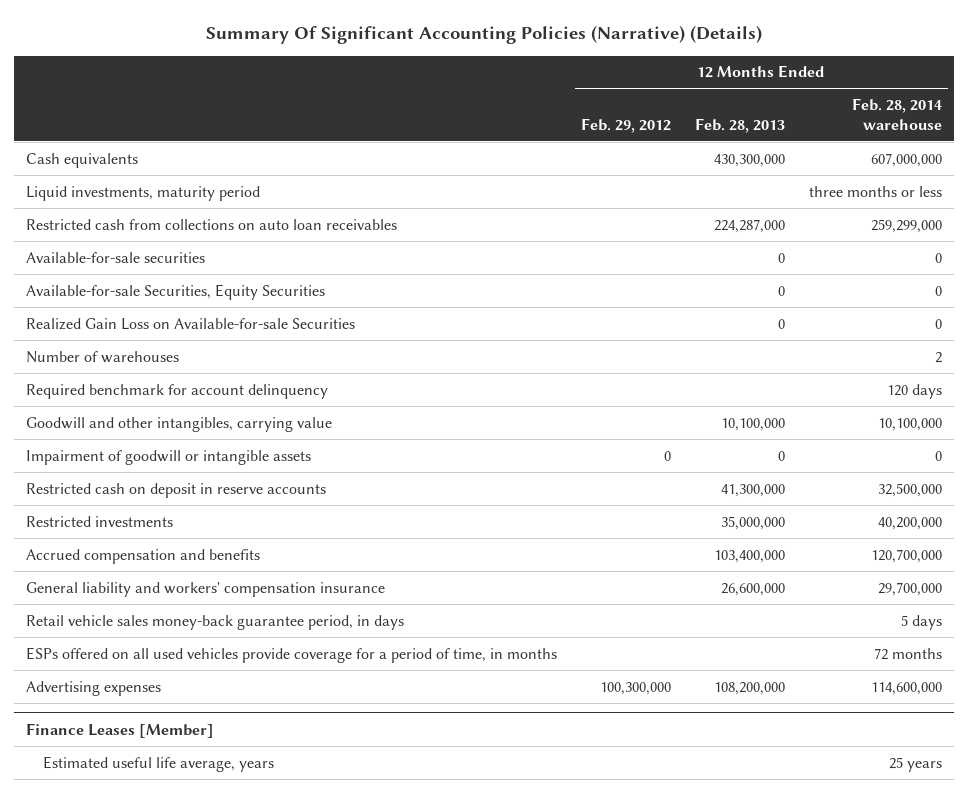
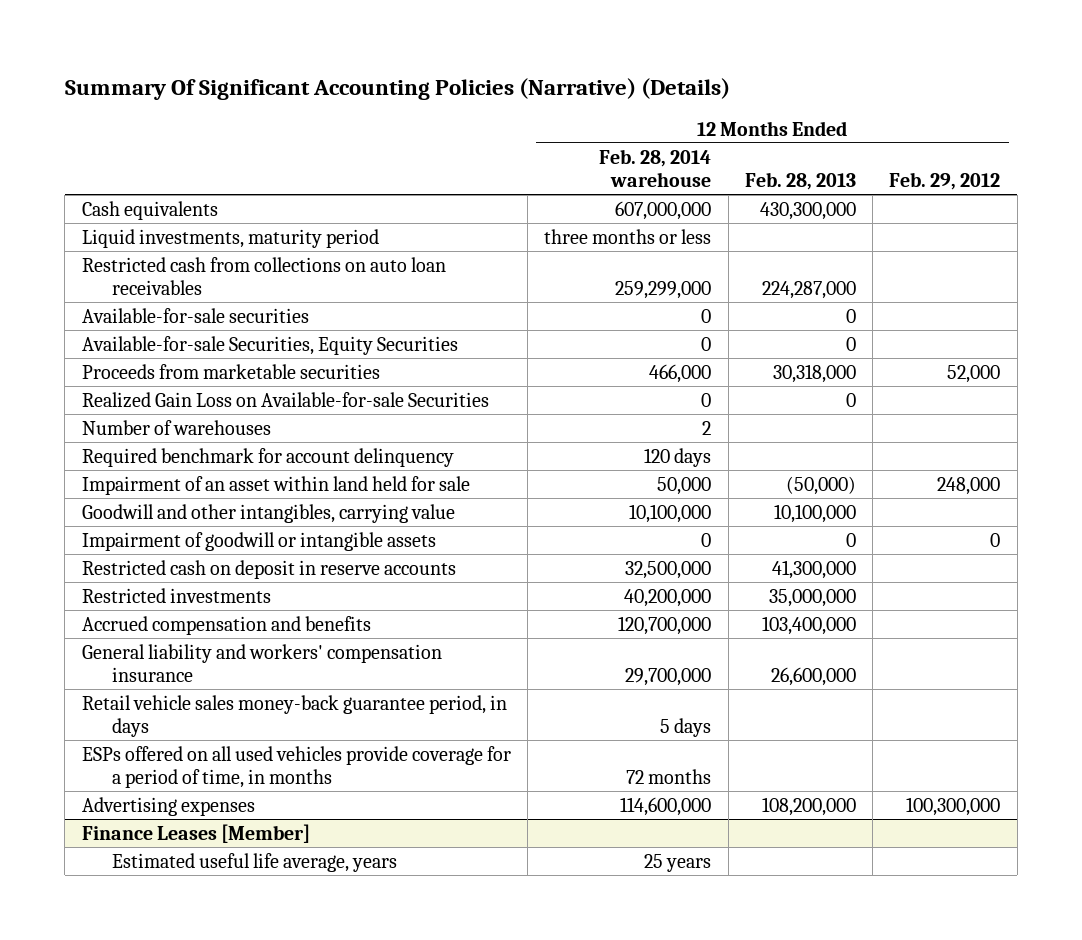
- | 12 Months Ended Feb. 29, 2012 | 12 Months Ended Feb. 28, 2013 | 12 Months Ended Feb. 28, 2014 warehouse
+ | 12 Months Ended Feb. 28, 2014 warehouse | 12 Months Ended Feb. 28, 2013 | 12 Months Ended Feb. 29, 2012
+ Proceeds from marketable securities | 466,000 | 30,318,000 | 52,000
+ Impairment of an asset within land held for sale | 50,000 | (50,000) | 248,000

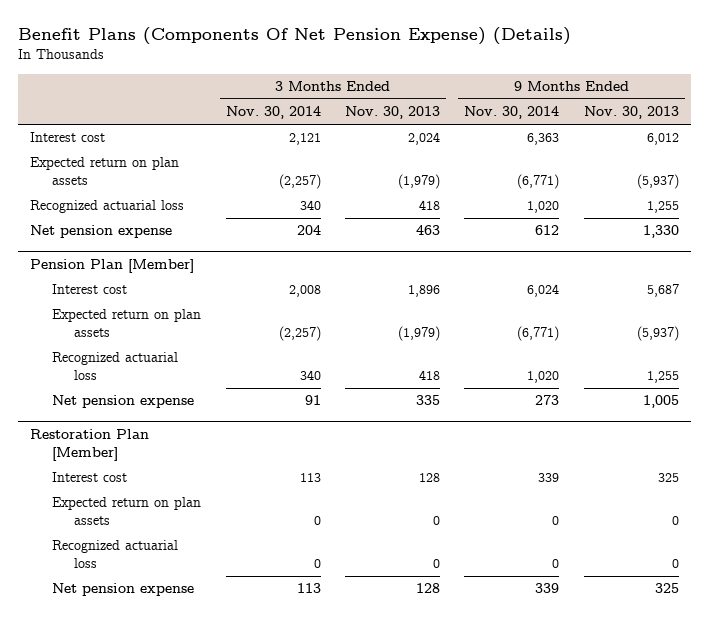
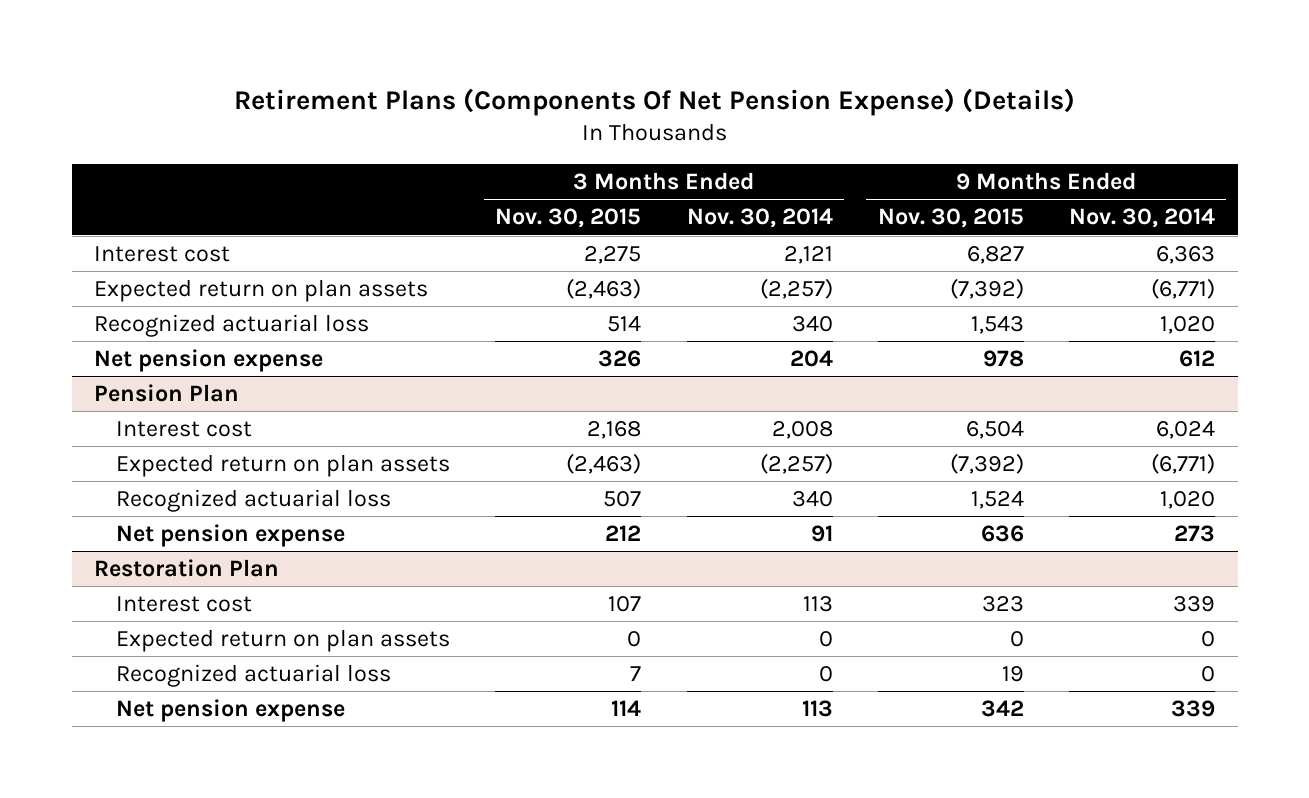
- Benefit Plans (Components Of Net Pension Expense) (Details)
+ Retirement Plans (Components Of Net Pension Expense) (Details)
- | 3 Months Ended Nov. 30, 2014 | 3 Months Ended Nov. 30, 2013 | 9 Months Ended Nov. 30, 2014 | 9 Months Ended Nov. 30, 2013
+ | 3 Months Ended Nov. 30, 2015 | 3 Months Ended Nov. 30, 2014 | 9 Months Ended Nov. 30, 2015 | 9 Months Ended Nov. 30, 2014
- Pension Plan [Member]
+ Pension Plan
- Restoration Plan [Member]
+ Restoration Plan

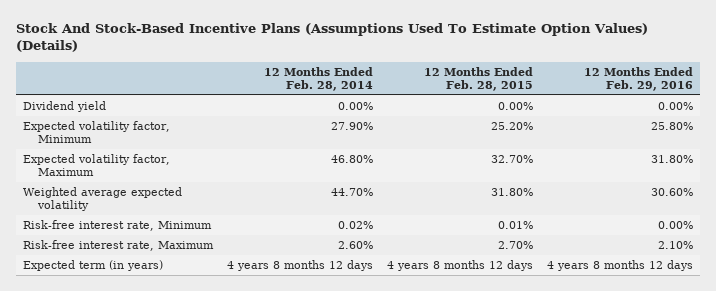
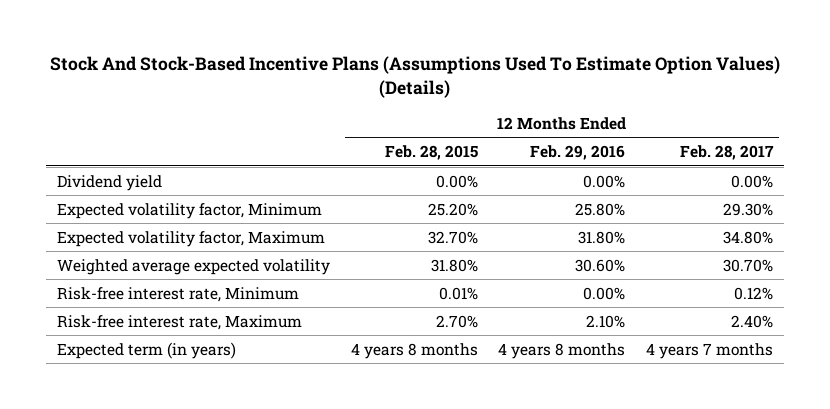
- | 12 Months Ended Feb. 28, 2014 | 12 Months Ended Feb. 28, 2015 | 12 Months Ended Feb. 29, 2016
+ | 12 Months Ended Feb. 28, 2015 | 12 Months Ended Feb. 29, 2016 | 12 Months Ended Feb. 28, 2017
- Expected term (in years) | 4 years 8 months 12 days | 4 years 8 months 12 days | 4 years 8 months 12 days
+ Expected term (in years) | 4 years 8 months | 4 years 8 months | 4 years 7 months

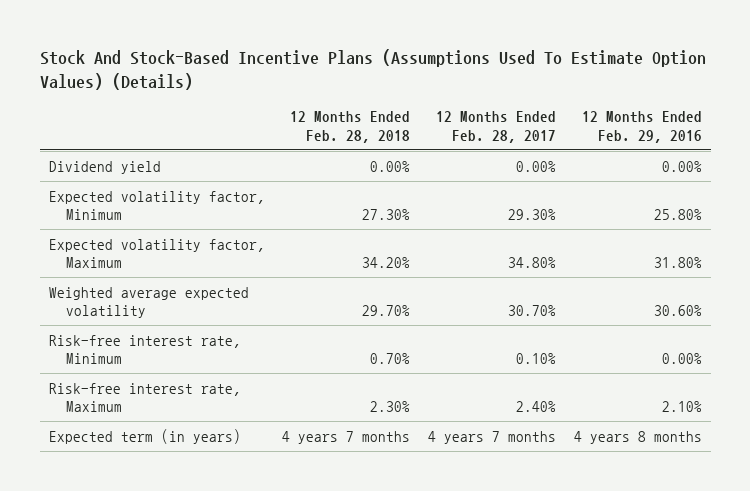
- | 12 Months Ended Feb. 28, 2015 | 12 Months Ended Feb. 29, 2016 | 12 Months Ended Feb. 28, 2017
+ | 12 Months Ended Feb. 28, 2018 | 12 Months Ended Feb. 28, 2017 | 12 Months Ended Feb. 29, 2016
- Risk-free interest rate, Minimum | 0.01% | 0.00% | 0.12%
+ Risk-free interest rate, Minimum | 0.70% | 0.10% | 0.00%

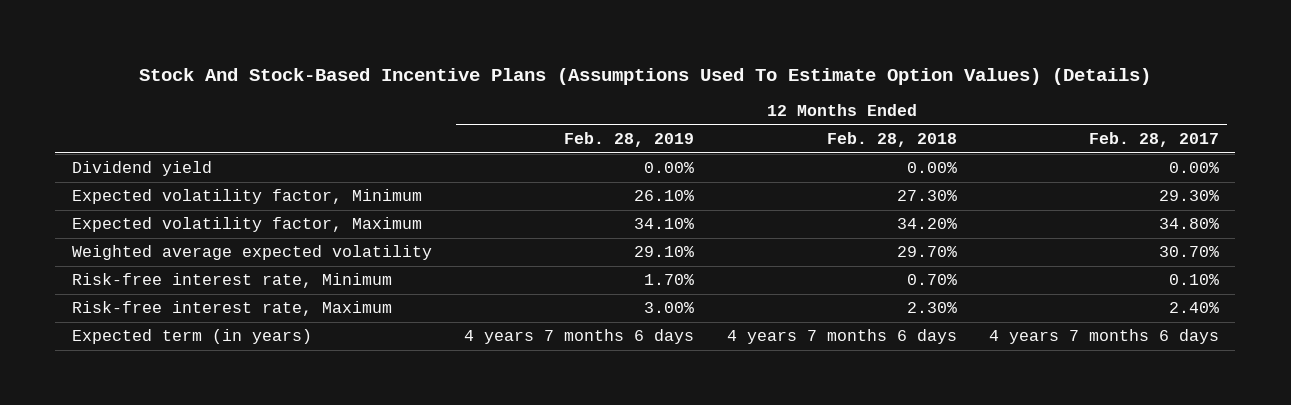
- | 12 Months Ended Feb. 28, 2018 | 12 Months Ended Feb. 28, 2017 | 12 Months Ended Feb. 29, 2016
+ | 12 Months Ended Feb. 28, 2019 | 12 Months Ended Feb. 28, 2018 | 12 Months Ended Feb. 28, 2017
- Expected term (in years) | 4 years 7 months | 4 years 7 months | 4 years 8 months
+ Expected term (in years) | 4 years 7 months 6 days | 4 years 7 months 6 days | 4 years 7 months 6 days

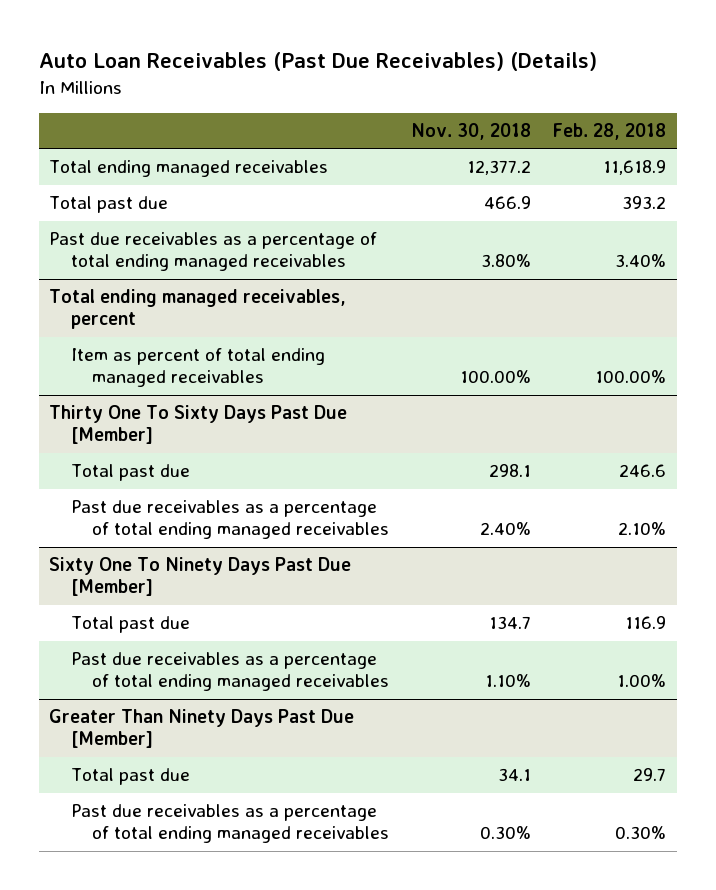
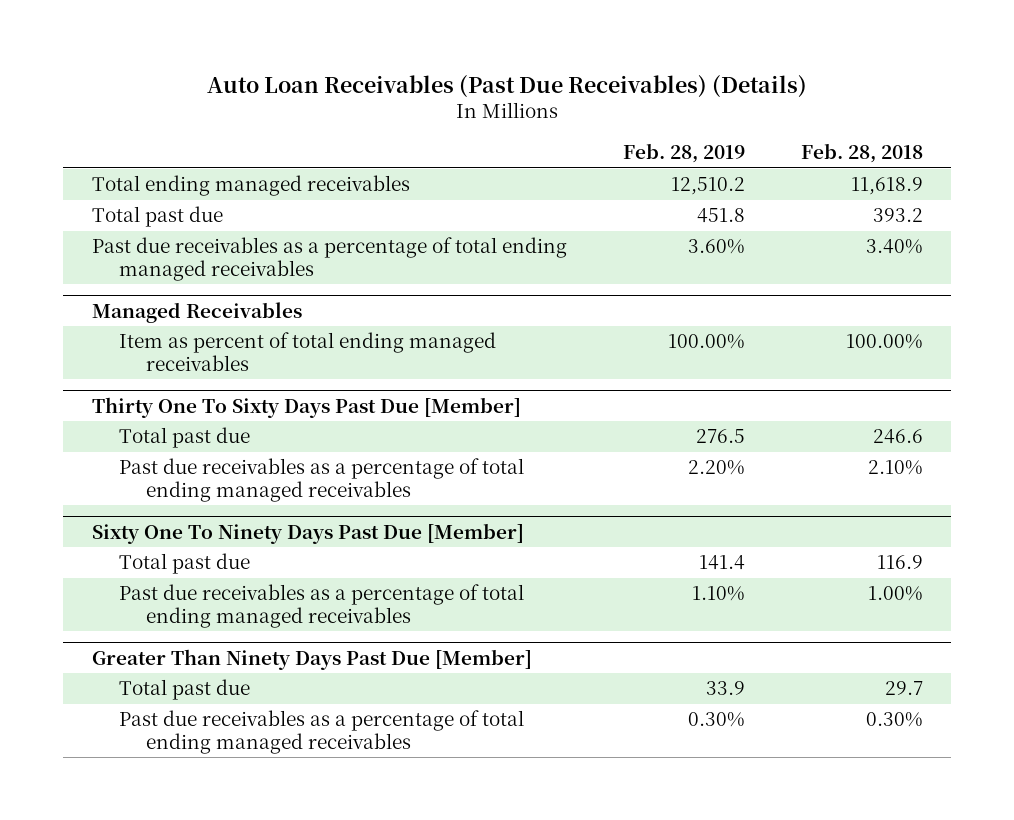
- | Nov. 30, 2018 | Feb. 28, 2018
+ | Feb. 28, 2019 | Feb. 28, 2018
- Total ending managed receivables, percent
+ Managed Receivables

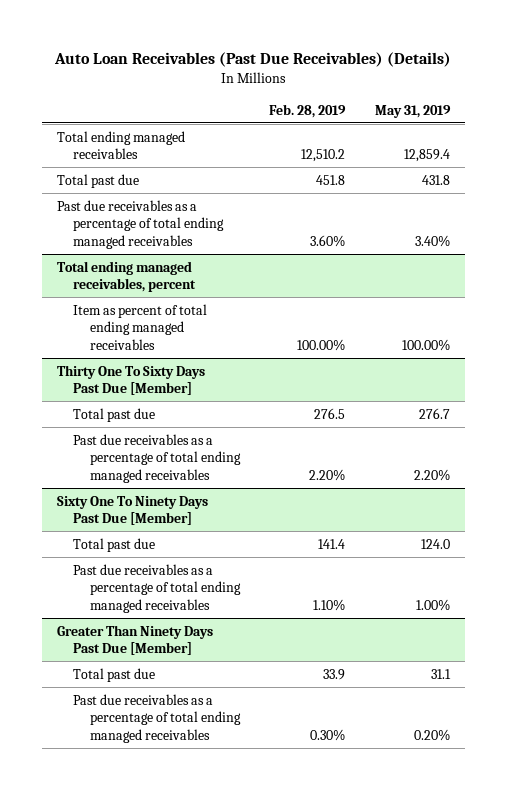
- | Feb. 28, 2019 | Feb. 28, 2018
+ | Feb. 28, 2019 | May 31, 2019
- Managed Receivables
+ Total ending managed receivables, percent

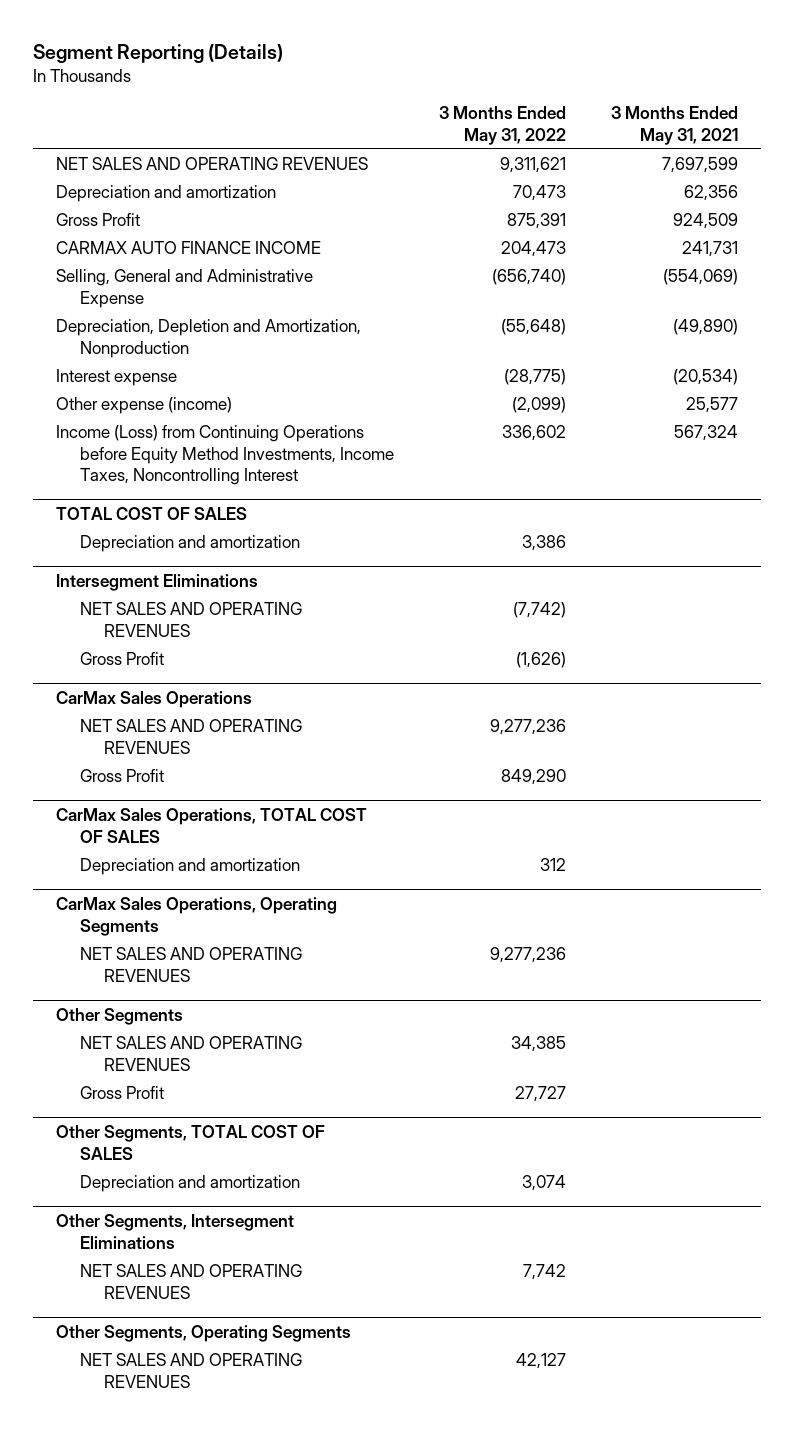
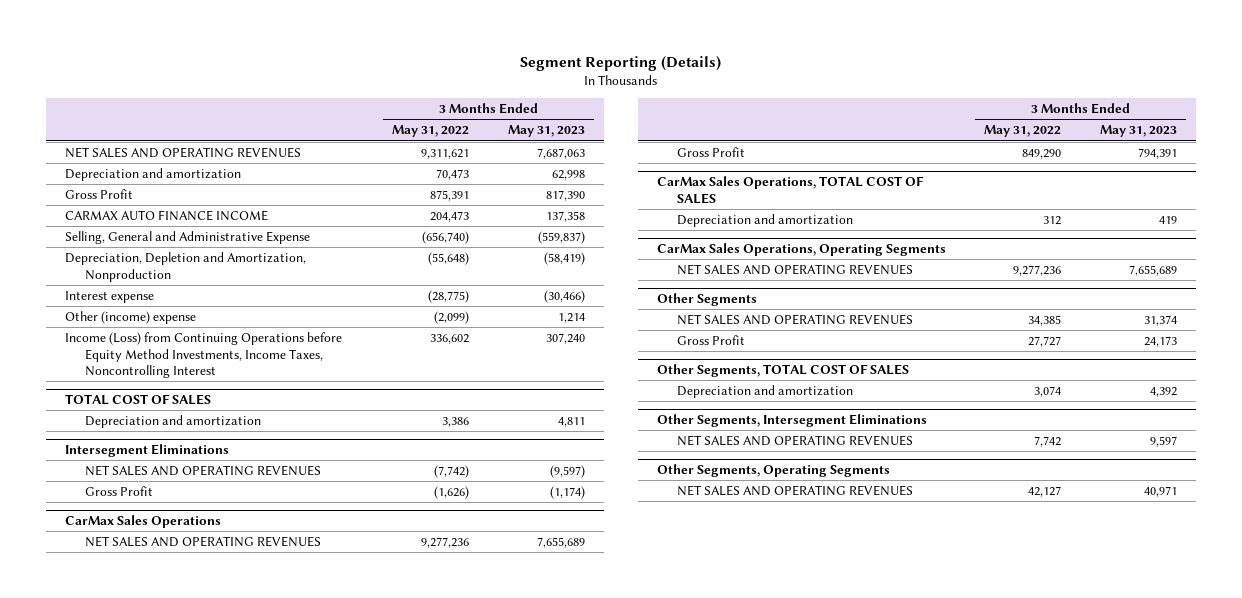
- | 3 Months Ended May 31, 2022 | 3 Months Ended May 31, 2021
+ | 3 Months Ended May 31, 2022 | 3 Months Ended May 31, 2023
- Other expense (income) | (2,099) | 25,577
+ Other (income) expense | (2,099) | 1,214

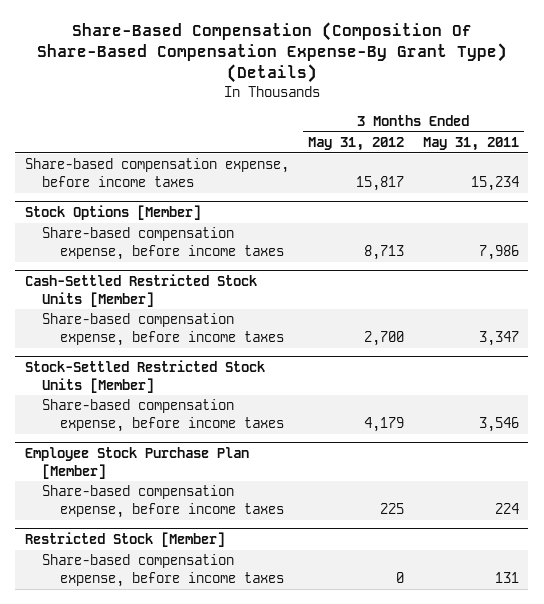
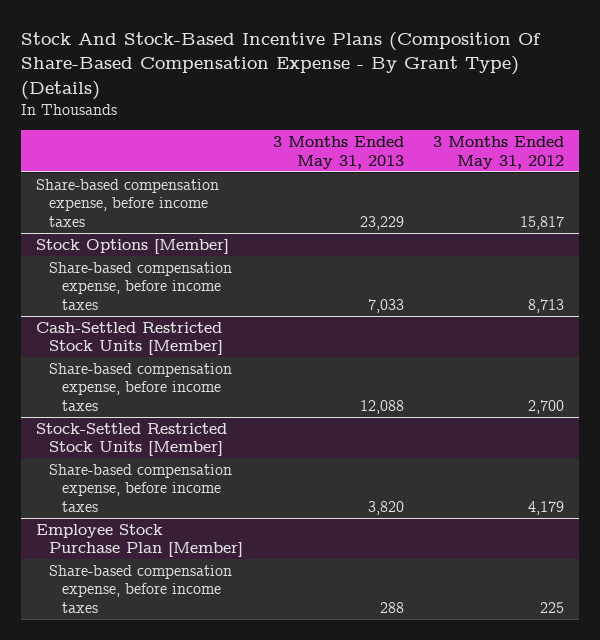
- Share-Based Compensation (Composition Of Share-Based Compensation Expense-By Grant Type) (Details)
+ Stock And Stock-Based Incentive Plans (Composition Of Share-Based Compensation Expense - By Grant Type) (Details)
- | 3 Months Ended May 31, 2012 | 3 Months Ended May 31, 2011
+ | 3 Months Ended May 31, 2013 | 3 Months Ended May 31, 2012
- Restricted Stock [Member]
- Share-based compensation expense, before income taxes | 0 | 131

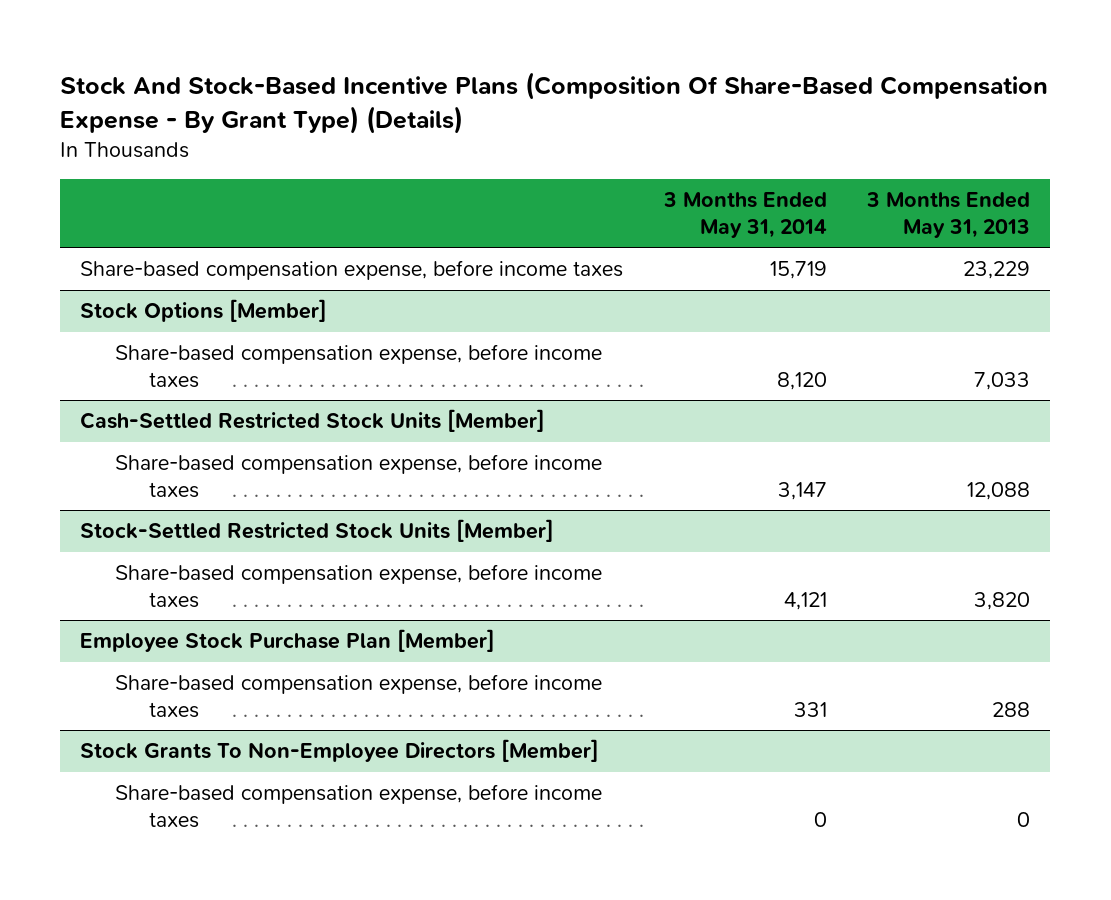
- | 3 Months Ended May 31, 2013 | 3 Months Ended May 31, 2012
+ | 3 Months Ended May 31, 2014 | 3 Months Ended May 31, 2013
+ Stock Grants To Non-Employee Directors [Member]
+ Share-based compensation expense, before income taxes | 0 | 0

